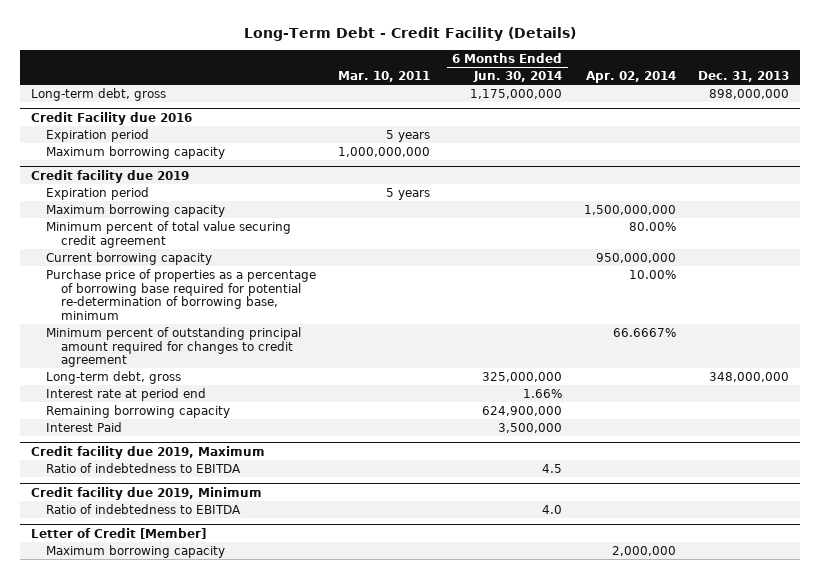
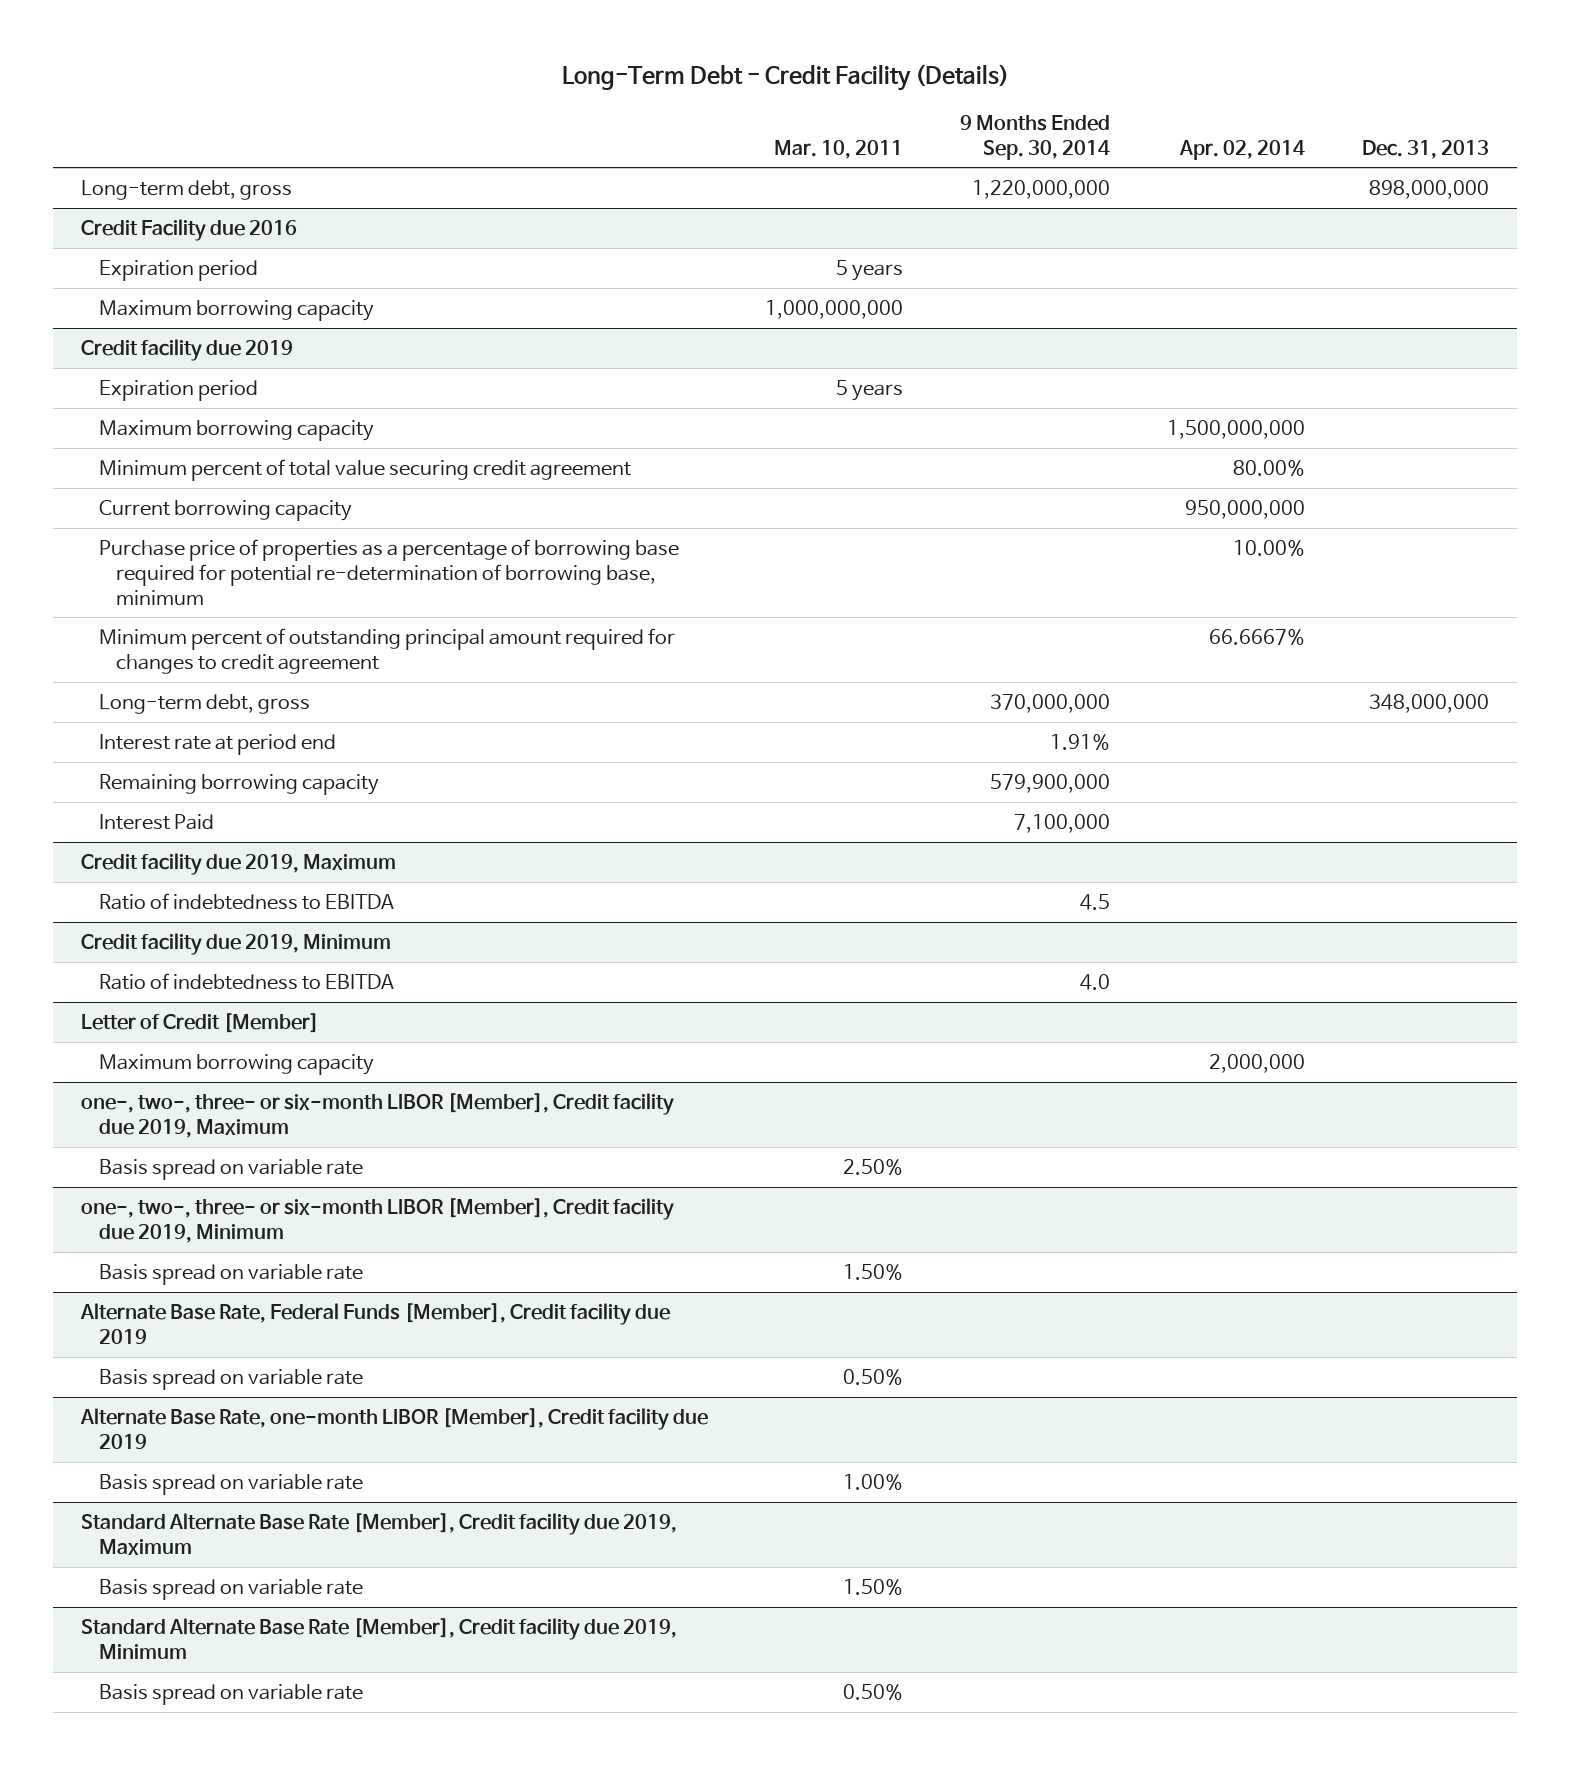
- | Mar. 10, 2011 | 6 Months Ended Jun. 30, 2014 | Apr. 02, 2014 | Dec. 31, 2013
+ | Mar. 10, 2011 | 9 Months Ended Sep. 30, 2014 | Apr. 02, 2014 | Dec. 31, 2013
+ one-, two-, three- or six-month LIBOR [Member], Credit facility due 2019, Maximum
+ Basis spread on variable rate | 2.50% | | |
+ one-, two-, three- or six-month LIBOR [Member], Credit facility due 2019, Minimum
+ Basis spread on variable rate | 1.50% | | |
+ Alternate Base Rate, Federal Funds [Member], Credit facility due 2019
+ Basis spread on variable rate | 0.50% | | |
+ Alternate Base Rate, one-month LIBOR [Member], Credit facility due 2019
+ Basis spread on variable rate | 1.00% | | |
+ Standard Alternate Base Rate [Member], Credit facility due 2019, Maximum
+ Basis spread on variable rate | 1.50% | | |
+ Standard Alternate Base Rate [Member], Credit facility due 2019, Minimum
+ Basis spread on variable rate | 0.50% | | |

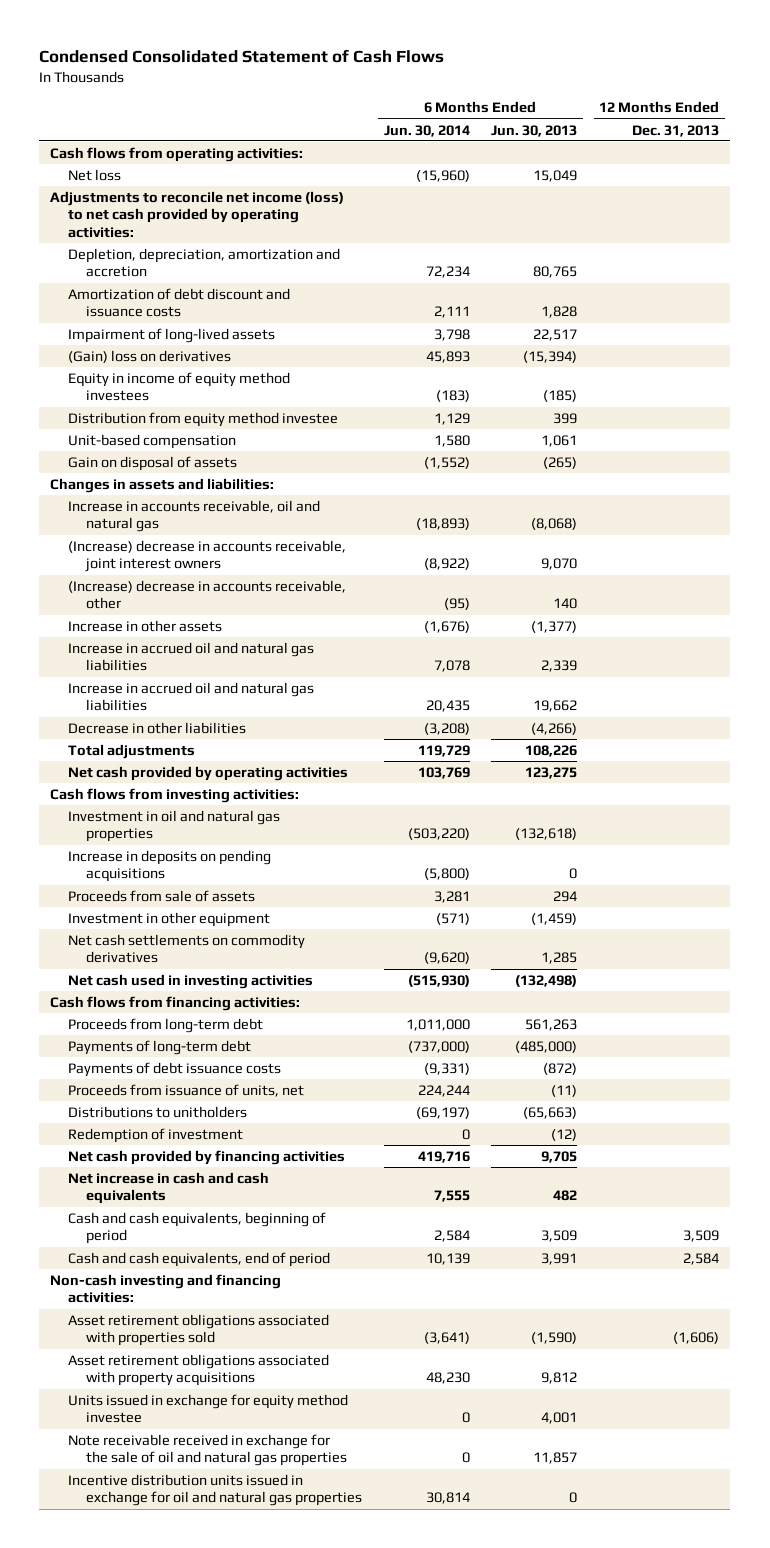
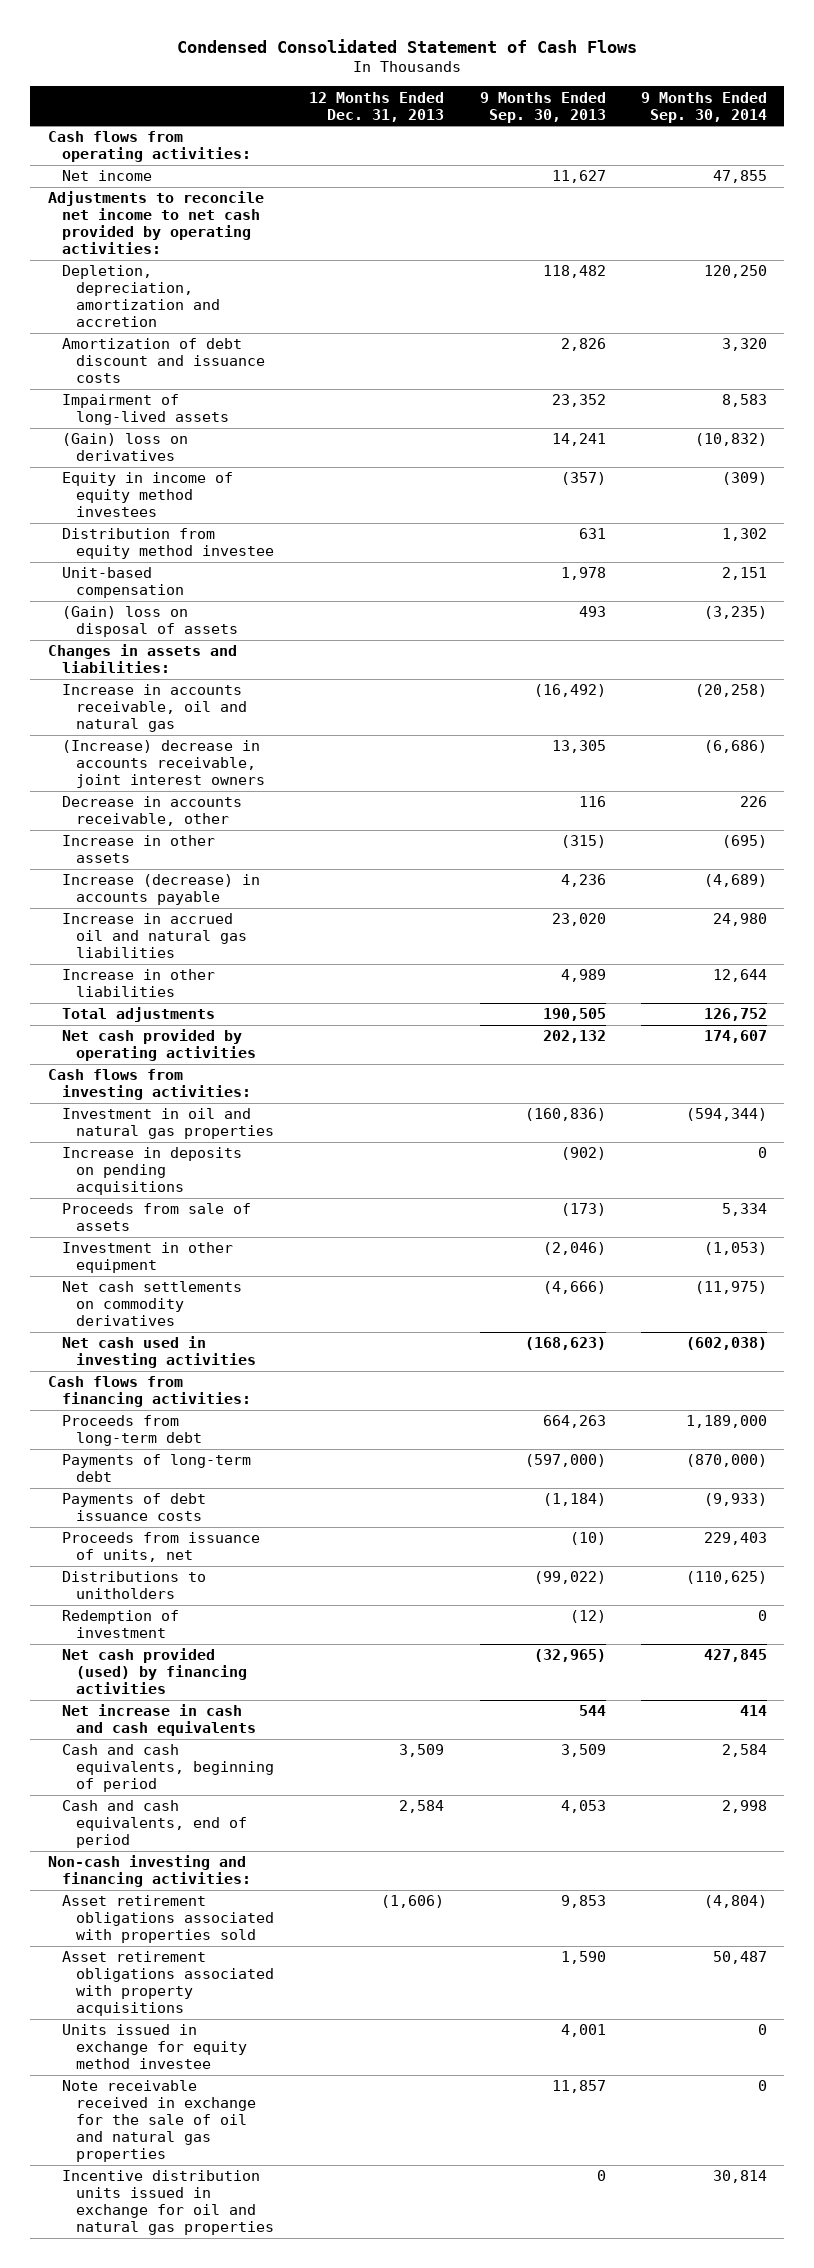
- | 6 Months Ended Jun. 30, 2014 | 6 Months Ended Jun. 30, 2013 | 12 Months Ended Dec. 31, 2013
+ | 12 Months Ended Dec. 31, 2013 | 9 Months Ended Sep. 30, 2013 | 9 Months Ended Sep. 30, 2014
- Net loss | (15,960) | 15,049 |
- Adjustments to reconcile net income (loss) to net cash provided by operating activities:
+ Net income | | 11,627 | 47,855
+ Adjustments to reconcile net income to net cash provided by operating activities:
- Gain on disposal of assets | (1,552) | (265) |
+ (Gain) loss on disposal of assets | | 493 | (3,235)
- (Increase) decrease in accounts receivable, other | (95) | 140 |
+ Decrease in accounts receivable, other | | 116 | 226
- Increase in accrued oil and natural gas liabilities | 7,078 | 2,339 |
+ Increase (decrease) in accounts payable | | 4,236 | (4,689)
- Decrease in other liabilities | (3,208) | (4,266) |
+ Increase in other liabilities | | 4,989 | 12,644
- Net cash provided by financing activities | 419,716 | 9,705 |
+ Net cash provided (used) by financing activities | | (32,965) | 427,845

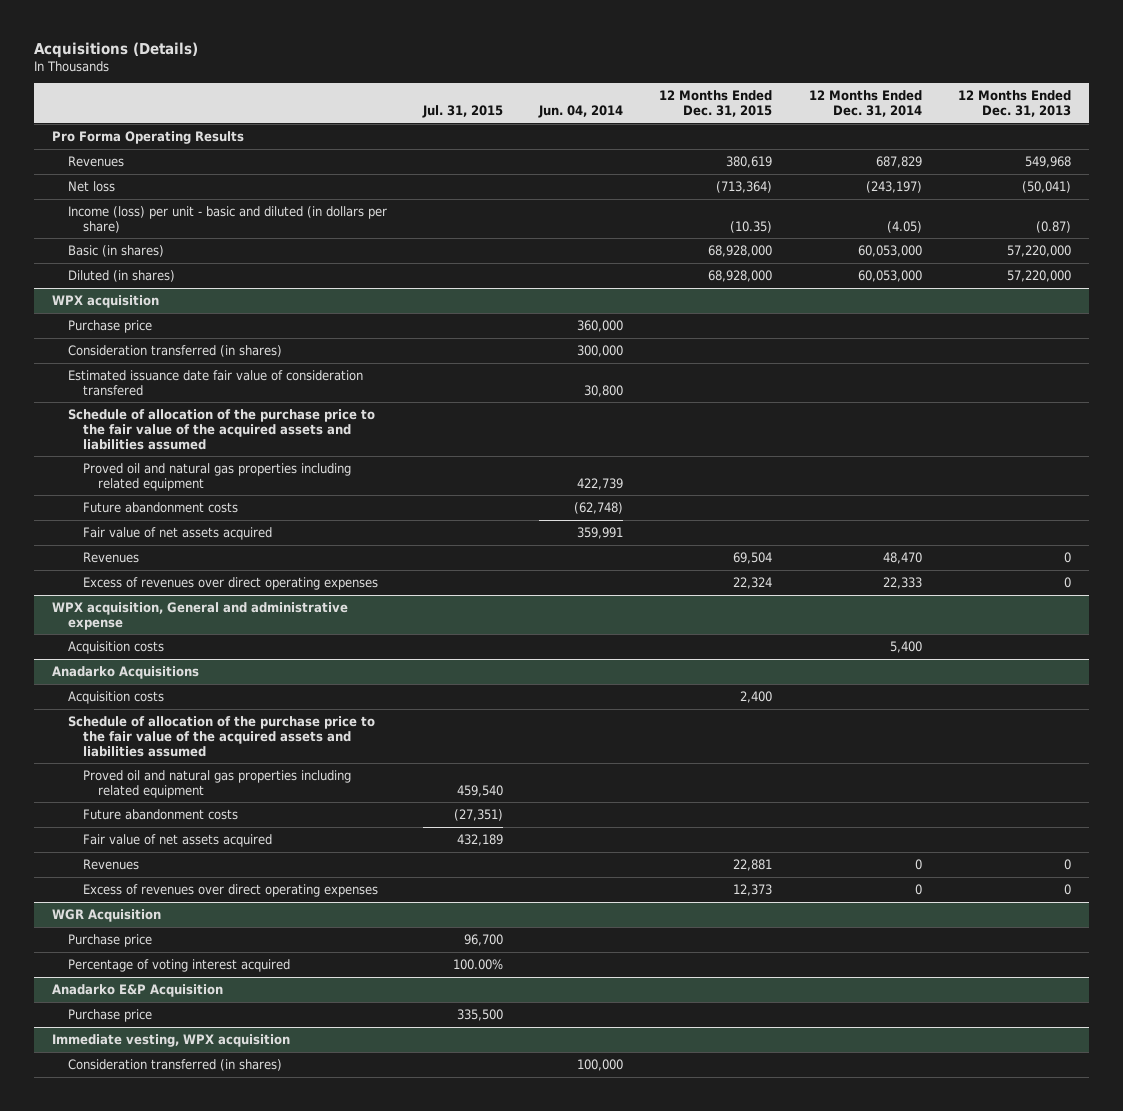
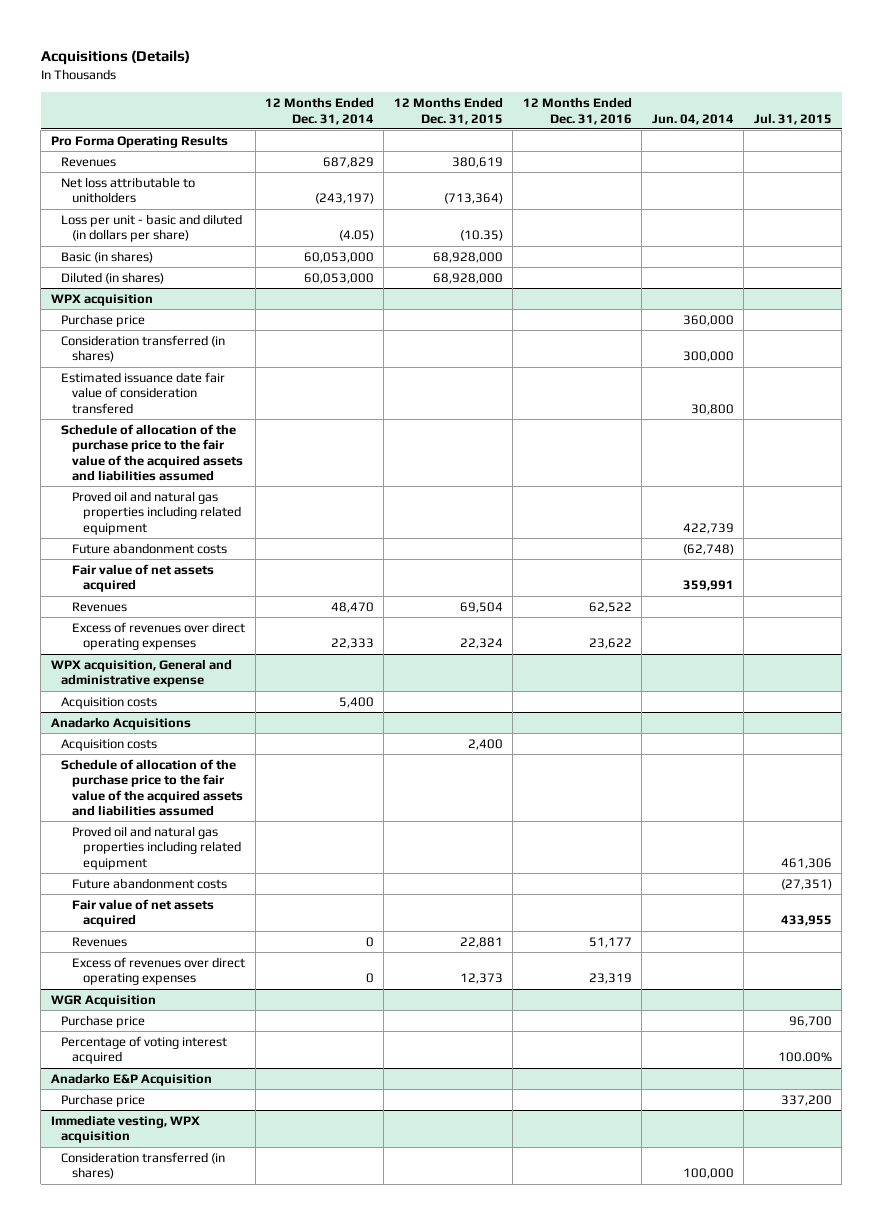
- | Jul. 31, 2015 | Jun. 04, 2014 | 12 Months Ended Dec. 31, 2015 | 12 Months Ended Dec. 31, 2014 | 12 Months Ended Dec. 31, 2013
+ | 12 Months Ended Dec. 31, 2014 | 12 Months Ended Dec. 31, 2015 | 12 Months Ended Dec. 31, 2016 | Jun. 04, 2014 | Jul. 31, 2015
- Net loss | | | (713,364) | (243,197) | (50,041)
- Income (loss) per unit - basic and diluted (in dollars per share) | | | (10.35) | (4.05) | (0.87)
+ Net loss attributable to unitholders | (243,197) | (713,364) | | |
+ Loss per unit - basic and diluted (in dollars per share) | (4.05) | (10.35) | | |
@ Anadarko Acquisitions
- Proved oil and natural gas properties including related equipment | 459,540 | | | |
+ Proved oil and natural gas properties including related equipment | | | | | 461,306
- Fair value of net assets acquired | 432,189 | | | |
+ Fair value of net assets acquired | | | | | 433,955
@ Anadarko E&P Acquisition
- Purchase price | 335,500 | | | |
+ Purchase price | | | | | 337,200

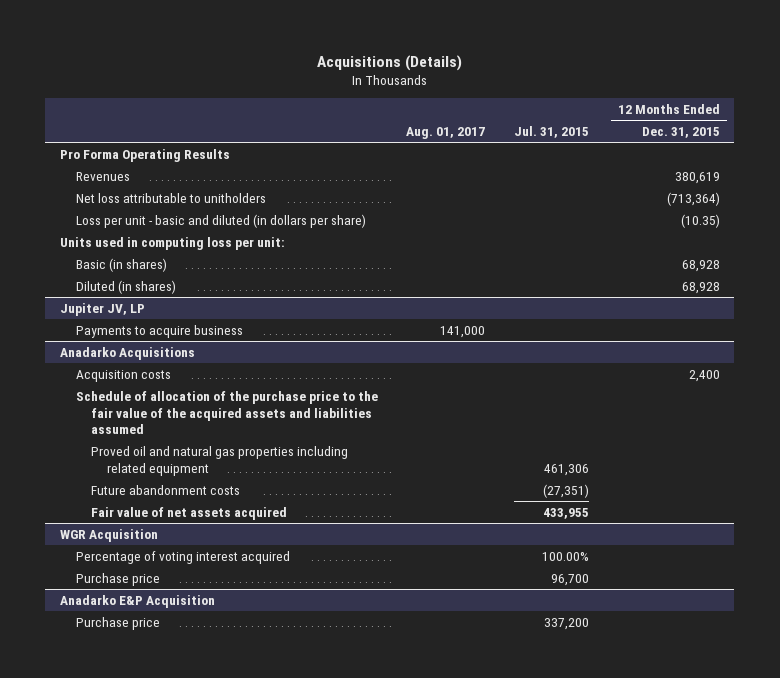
- | 12 Months Ended Dec. 31, 2014 | 12 Months Ended Dec. 31, 2015 | 12 Months Ended Dec. 31, 2016 | Jun. 04, 2014 | Jul. 31, 2015
+ | Aug. 01, 2017 | Jul. 31, 2015 | 12 Months Ended Dec. 31, 2015
- Basic (in shares) | 60,053,000 | 68,928,000 | | |
- Diluted (in shares) | 60,053,000 | 68,928,000 | | |
- WPX acquisition
- Purchase price | | | | 360,000 |
- Consideration transferred (in shares) | | | | 300,000 |
- Estimated issuance date fair value of consideration transfered | | | | 30,800 |
- Schedule of allocation of the purchase price to the fair value of the acquired assets and liabilities assumed
- Proved oil and natural gas properties including related equipment | | | | 422,739 |
- Future abandonment costs | | | | (62,748) |
- Fair value of net assets acquired | | | | 359,991 |
- Revenues | 48,470 | 69,504 | 62,522 | |
- Excess of revenues over direct operating expenses | 22,333 | 22,324 | 23,622 | |
- WPX acquisition, General and administrative expense
- Acquisition costs | 5,400 | | | |
+ Units used in computing loss per unit:
+ Basic (in shares) | | | 68,928
+ Diluted (in shares) | | | 68,928
+ Jupiter JV, LP
+ Payments to acquire business | 141,000 | |
@ Anadarko Acquisitions
- Revenues | 0 | 22,881 | 51,177 | |
- Excess of revenues over direct operating expenses | 0 | 12,373 | 23,319 | |
@ WGR Acquisition
moved down: Purchase price | | 96,700 |
- Immediate vesting, WPX acquisition
- Consideration transferred (in shares) | | | | 100,000 |

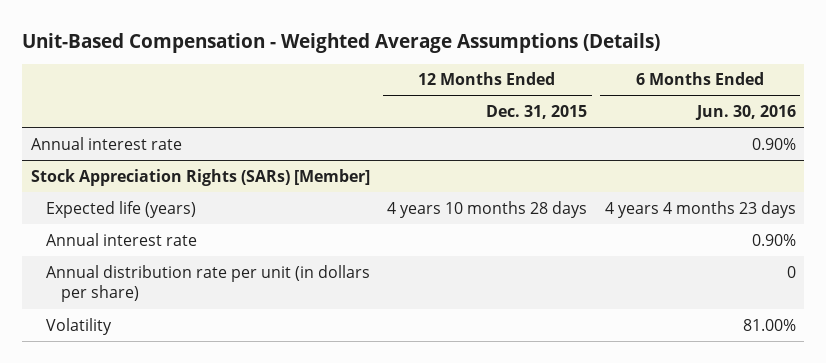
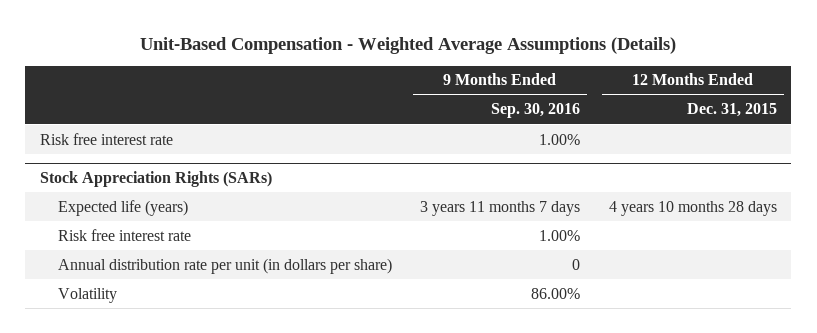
- | 12 Months Ended Dec. 31, 2015 | 6 Months Ended Jun. 30, 2016
+ | 9 Months Ended Sep. 30, 2016 | 12 Months Ended Dec. 31, 2015
- Annual interest rate | | 0.90%
- Stock Appreciation Rights (SARs) [Member]
+ Risk free interest rate | 1.00% |
+ Stock Appreciation Rights (SARs)
- Annual interest rate | | 0.90%
+ Risk free interest rate | 1.00% |

